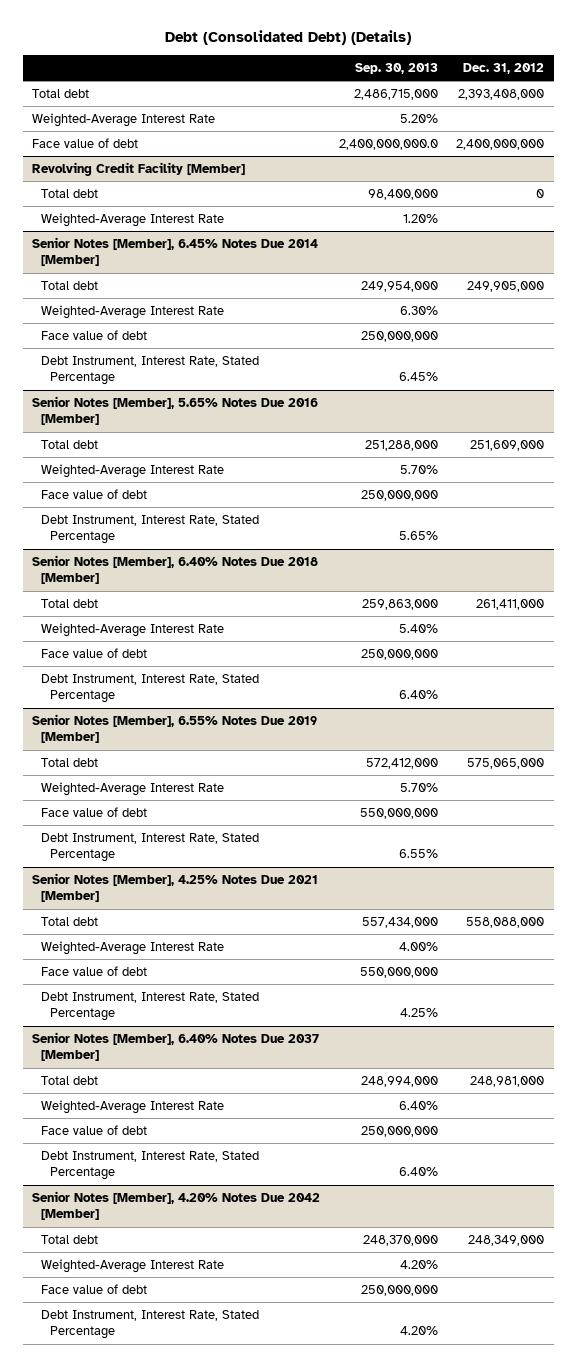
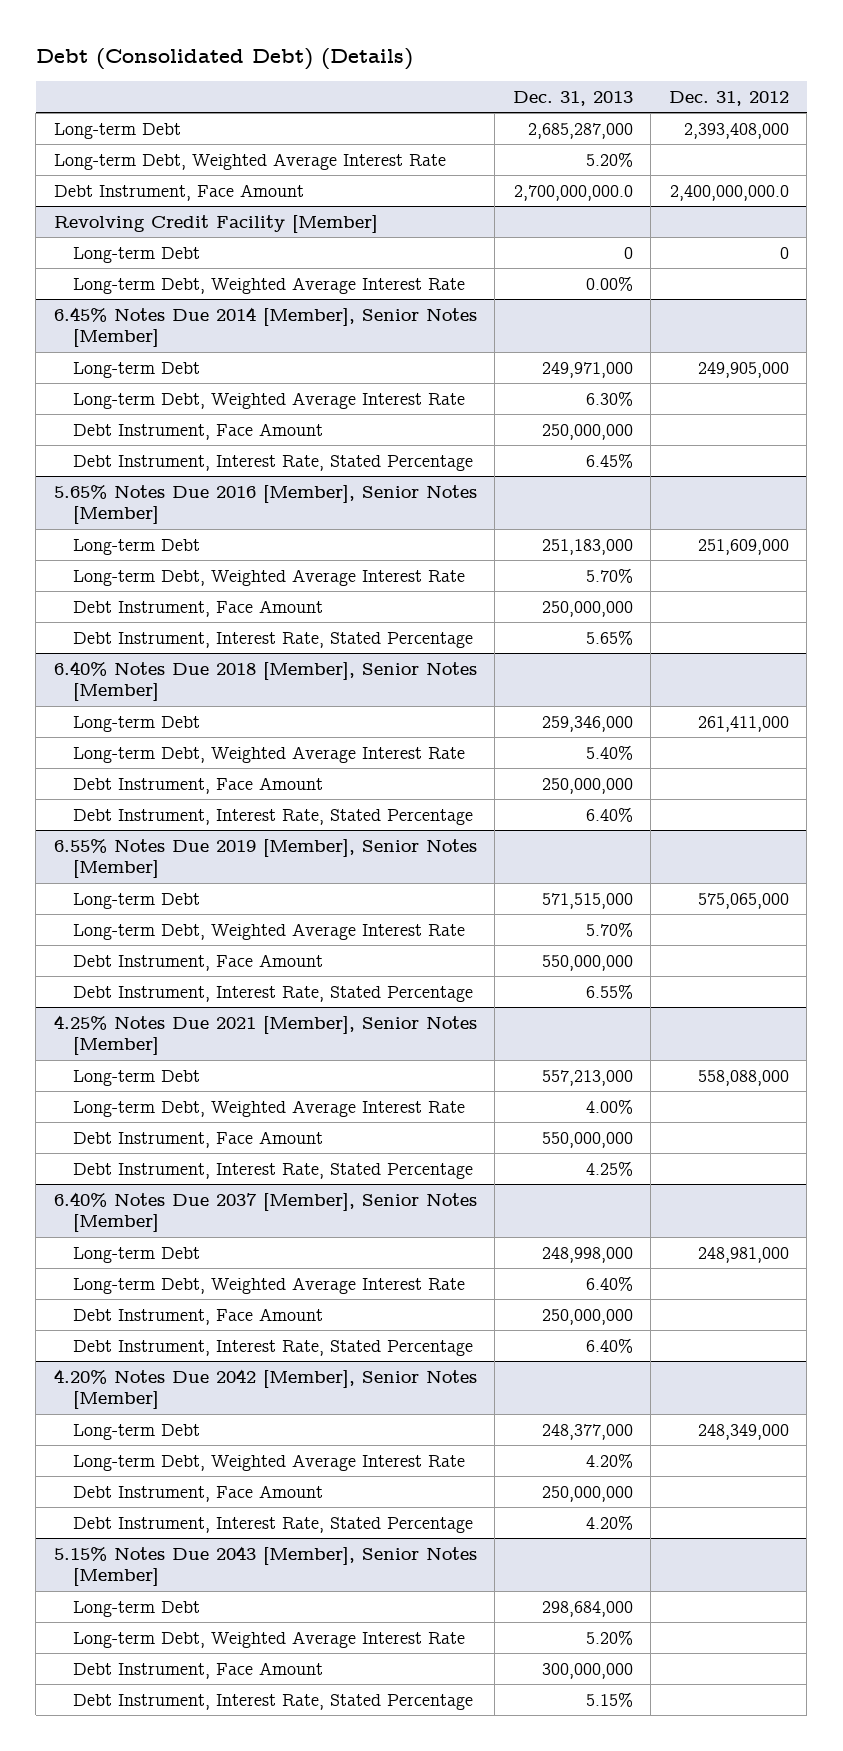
- | Sep. 30, 2013 | Dec. 31, 2012
+ | Dec. 31, 2013 | Dec. 31, 2012
- Total debt | 2,486,715,000 | 2,393,408,000
- Weighted-Average Interest Rate | 5.20% |
- Face value of debt | 2,400,000,000.0 | 2,400,000,000
+ Long-term Debt | 2,685,287,000 | 2,393,408,000
+ Long-term Debt, Weighted Average Interest Rate | 5.20% |
+ Debt Instrument, Face Amount | 2,700,000,000.0 | 2,400,000,000.0
@ Revolving Credit Facility [Member]
- Total debt | 98,400,000 | 0
- Weighted-Average Interest Rate | 1.20% |
- Senior Notes [Member], 6.45% Notes Due 2014 [Member]
- Total debt | 249,954,000 | 249,905,000
- Weighted-Average Interest Rate | 6.30% |
- Face value of debt | 250,000,000 |
@ Revolving Credit Facility [Member]
+ Long-term Debt | 0 | 0
+ Long-term Debt, Weighted Average Interest Rate | 0.00% |
+ 6.45% Notes Due 2014 [Member], Senior Notes [Member]
+ Long-term Debt | 249,971,000 | 249,905,000
+ Long-term Debt, Weighted Average Interest Rate | 6.30% |
+ Debt Instrument, Face Amount | 250,000,000 |
- Senior Notes [Member], 5.65% Notes Due 2016 [Member]
- Total debt | 251,288,000 | 251,609,000
- Weighted-Average Interest Rate | 5.70% |
- Face value of debt | 250,000,000 |
+ 5.65% Notes Due 2016 [Member], Senior Notes [Member]
+ Long-term Debt | 251,183,000 | 251,609,000
+ Long-term Debt, Weighted Average Interest Rate | 5.70% |
+ Debt Instrument, Face Amount | 250,000,000 |
- Senior Notes [Member], 6.40% Notes Due 2018 [Member]
- Total debt | 259,863,000 | 261,411,000
- Weighted-Average Interest Rate | 5.40% |
- Face value of debt | 250,000,000 |
+ 6.40% Notes Due 2018 [Member], Senior Notes [Member]
+ Long-term Debt | 259,346,000 | 261,411,000
+ Long-term Debt, Weighted Average Interest Rate | 5.40% |
+ Debt Instrument, Face Amount | 250,000,000 |
- Senior Notes [Member], 6.55% Notes Due 2019 [Member]
- Total debt | 572,412,000 | 575,065,000
- Weighted-Average Interest Rate | 5.70% |
- Face value of debt | 550,000,000 |
+ 6.55% Notes Due 2019 [Member], Senior Notes [Member]
+ Long-term Debt | 571,515,000 | 575,065,000
+ Long-term Debt, Weighted Average Interest Rate | 5.70% |
+ Debt Instrument, Face Amount | 550,000,000 |
- Senior Notes [Member], 4.25% Notes Due 2021 [Member]
- Total debt | 557,434,000 | 558,088,000
- Weighted-Average Interest Rate | 4.00% |
- Face value of debt | 550,000,000 |
+ 4.25% Notes Due 2021 [Member], Senior Notes [Member]
+ Long-term Debt | 557,213,000 | 558,088,000
+ Long-term Debt, Weighted Average Interest Rate | 4.00% |
+ Debt Instrument, Face Amount | 550,000,000 |
- Senior Notes [Member], 6.40% Notes Due 2037 [Member]
- Total debt | 248,994,000 | 248,981,000
- Weighted-Average Interest Rate | 6.40% |
- Face value of debt | 250,000,000 |
+ 6.40% Notes Due 2037 [Member], Senior Notes [Member]
+ Long-term Debt | 248,998,000 | 248,981,000
+ Long-term Debt, Weighted Average Interest Rate | 6.40% |
+ Debt Instrument, Face Amount | 250,000,000 |
- Senior Notes [Member], 4.20% Notes Due 2042 [Member]
- Total debt | 248,370,000 | 248,349,000
- Weighted-Average Interest Rate | 4.20% |
- Face value of debt | 250,000,000 |
+ 4.20% Notes Due 2042 [Member], Senior Notes [Member]
+ Long-term Debt | 248,377,000 | 248,349,000
+ Long-term Debt, Weighted Average Interest Rate | 4.20% |
+ Debt Instrument, Face Amount | 250,000,000 |
+ 5.15% Notes Due 2043 [Member], Senior Notes [Member]
+ Long-term Debt | 298,684,000 |
+ Long-term Debt, Weighted Average Interest Rate | 5.20% |
+ Debt Instrument, Face Amount | 300,000,000 |
+ Debt Instrument, Interest Rate, Stated Percentage | 5.15% |

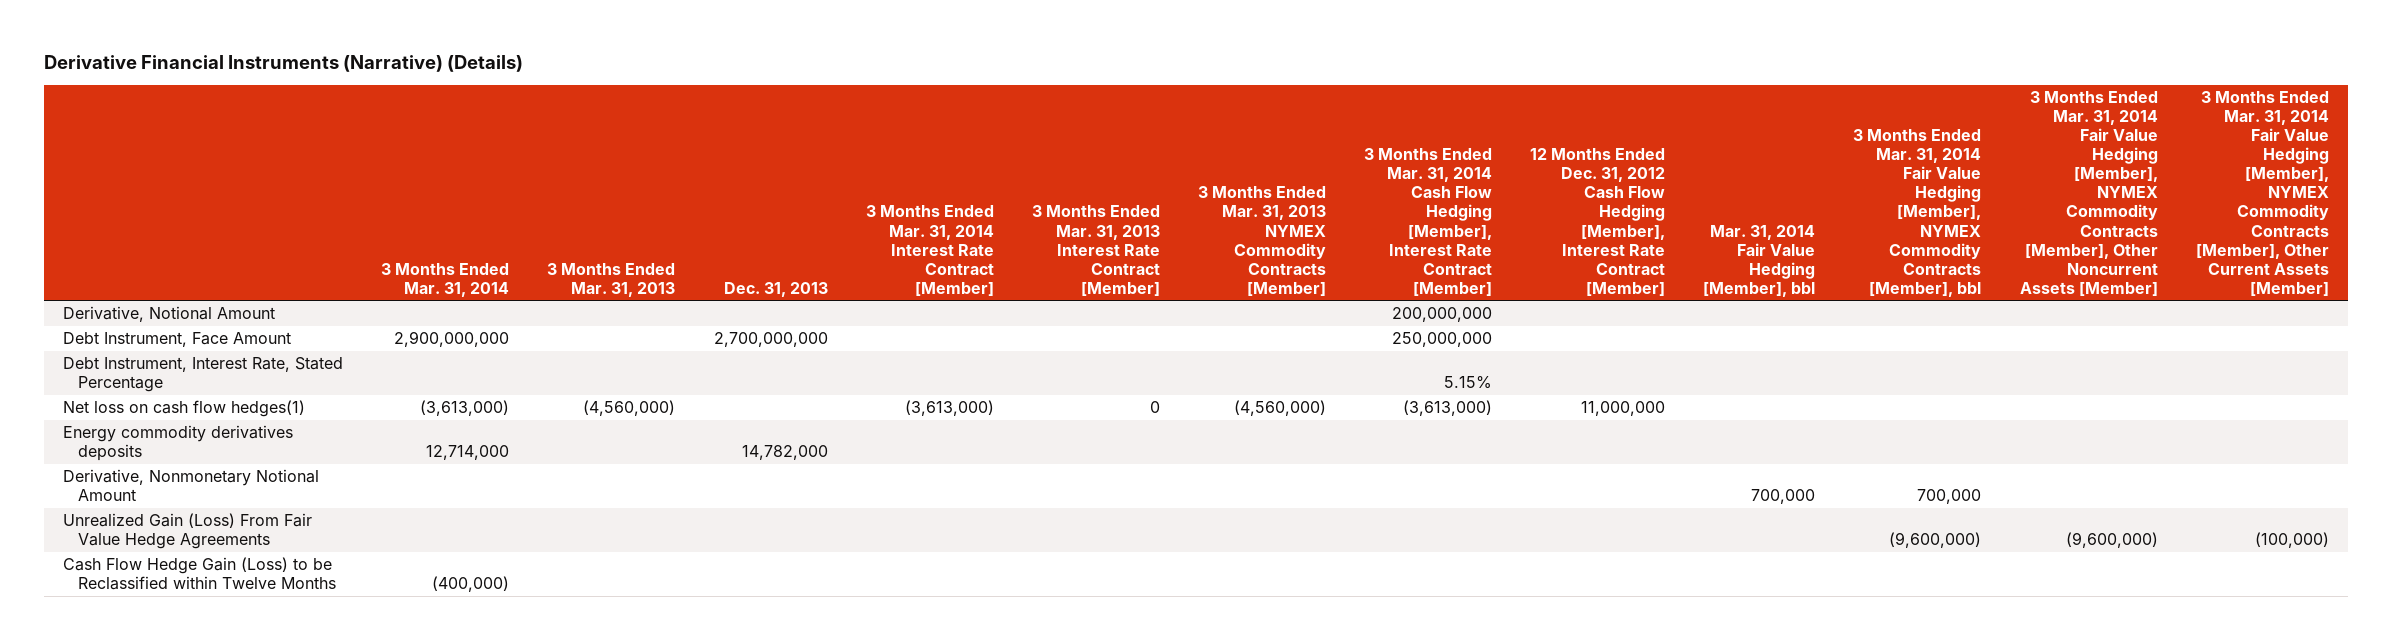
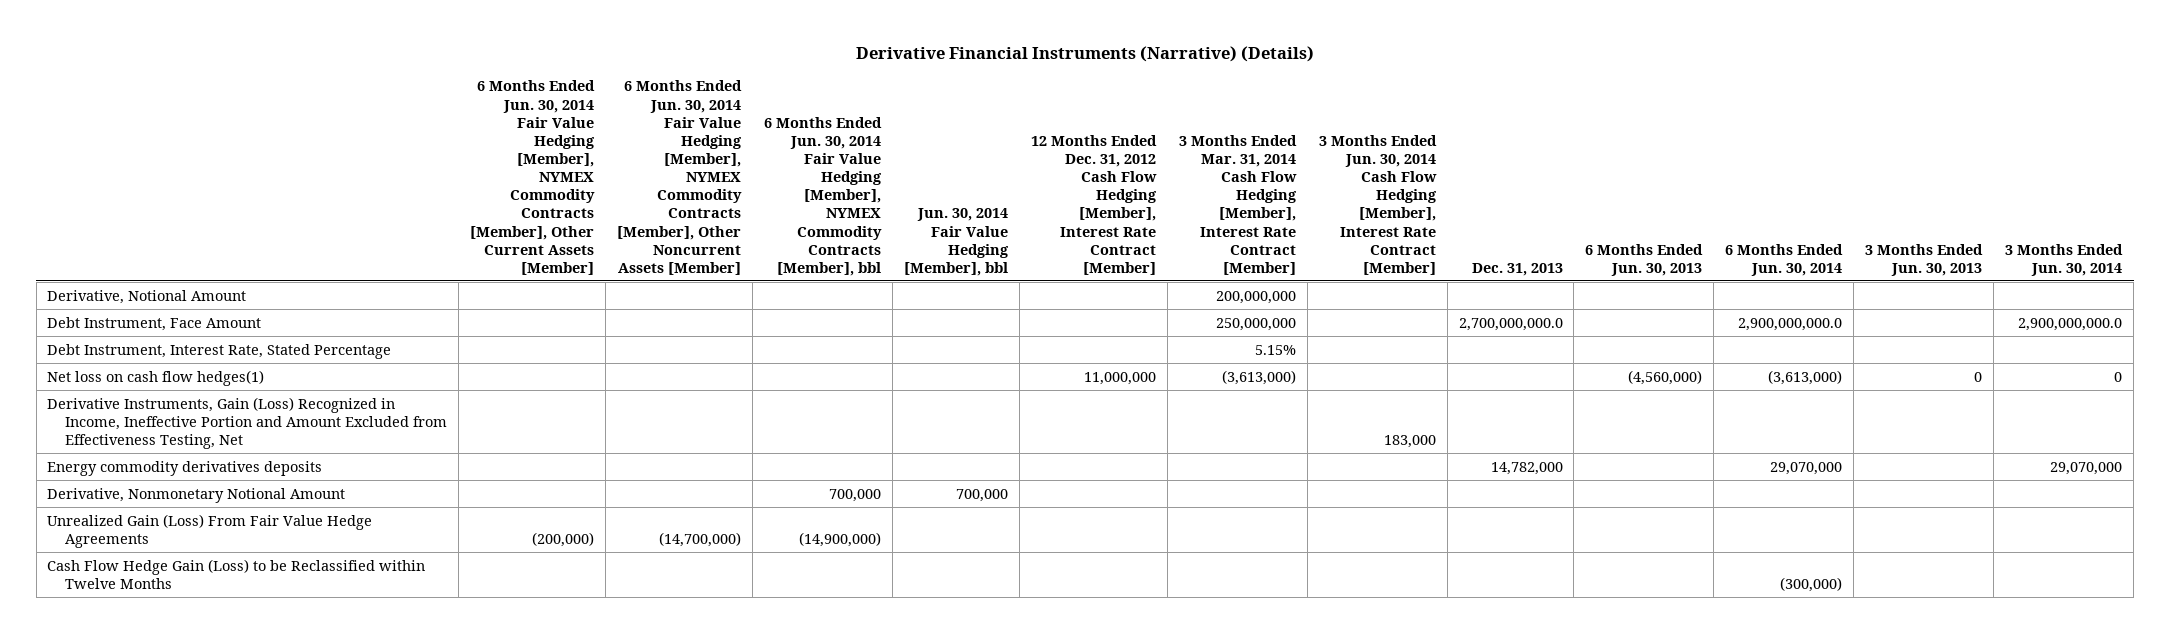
- | 3 Months Ended Mar. 31, 2014 | 3 Months Ended Mar. 31, 2013 | Dec. 31, 2013 | 3 Months Ended Mar. 31, 2014 Interest Rate Contract [Member] | 3 Months Ended Mar. 31, 2013 Interest Rate Contract [Member] | 3 Months Ended Mar. 31, 2013 NYMEX Commodity Contracts [Member] | 3 Months Ended Mar. 31, 2014 Cash Flow Hedging [Member], Interest Rate Contract [Member] | 12 Months Ended Dec. 31, 2012 Cash Flow Hedging [Member], Interest Rate Contract [Member] | Mar. 31, 2014 Fair Value Hedging [Member], bbl | 3 Months Ended Mar. 31, 2014 Fair Value Hedging [Member], NYMEX Commodity Contracts [Member], bbl | 3 Months Ended Mar. 31, 2014 Fair Value Hedging [Member], NYMEX Commodity Contracts [Member], Other Noncurrent Assets [Member] | 3 Months Ended Mar. 31, 2014 Fair Value Hedging [Member], NYMEX Commodity Contracts [Member], Other Current Assets [Member]
+ | 6 Months Ended Jun. 30, 2014 Fair Value Hedging [Member], NYMEX Commodity Contracts [Member], Other Current Assets [Member] | 6 Months Ended Jun. 30, 2014 Fair Value Hedging [Member], NYMEX Commodity Contracts [Member], Other Noncurrent Assets [Member] | 6 Months Ended Jun. 30, 2014 Fair Value Hedging [Member], NYMEX Commodity Contracts [Member], bbl | Jun. 30, 2014 Fair Value Hedging [Member], bbl | 12 Months Ended Dec. 31, 2012 Cash Flow Hedging [Member], Interest Rate Contract [Member] | 3 Months Ended Mar. 31, 2014 Cash Flow Hedging [Member], Interest Rate Contract [Member] | 3 Months Ended Jun. 30, 2014 Cash Flow Hedging [Member], Interest Rate Contract [Member] | Dec. 31, 2013 | 6 Months Ended Jun. 30, 2013 | 6 Months Ended Jun. 30, 2014 | 3 Months Ended Jun. 30, 2013 | 3 Months Ended Jun. 30, 2014
- Debt Instrument, Face Amount | 2,900,000,000 | | 2,700,000,000 | | | | 250,000,000 | | | | |
+ Debt Instrument, Face Amount | | | | | | 250,000,000 | | 2,700,000,000.0 | | 2,900,000,000.0 | | 2,900,000,000.0
+ Derivative Instruments, Gain (Loss) Recognized in Income, Ineffective Portion and Amount Excluded from Effectiveness Testing, Net | | | | | | | 183,000 | | | | |

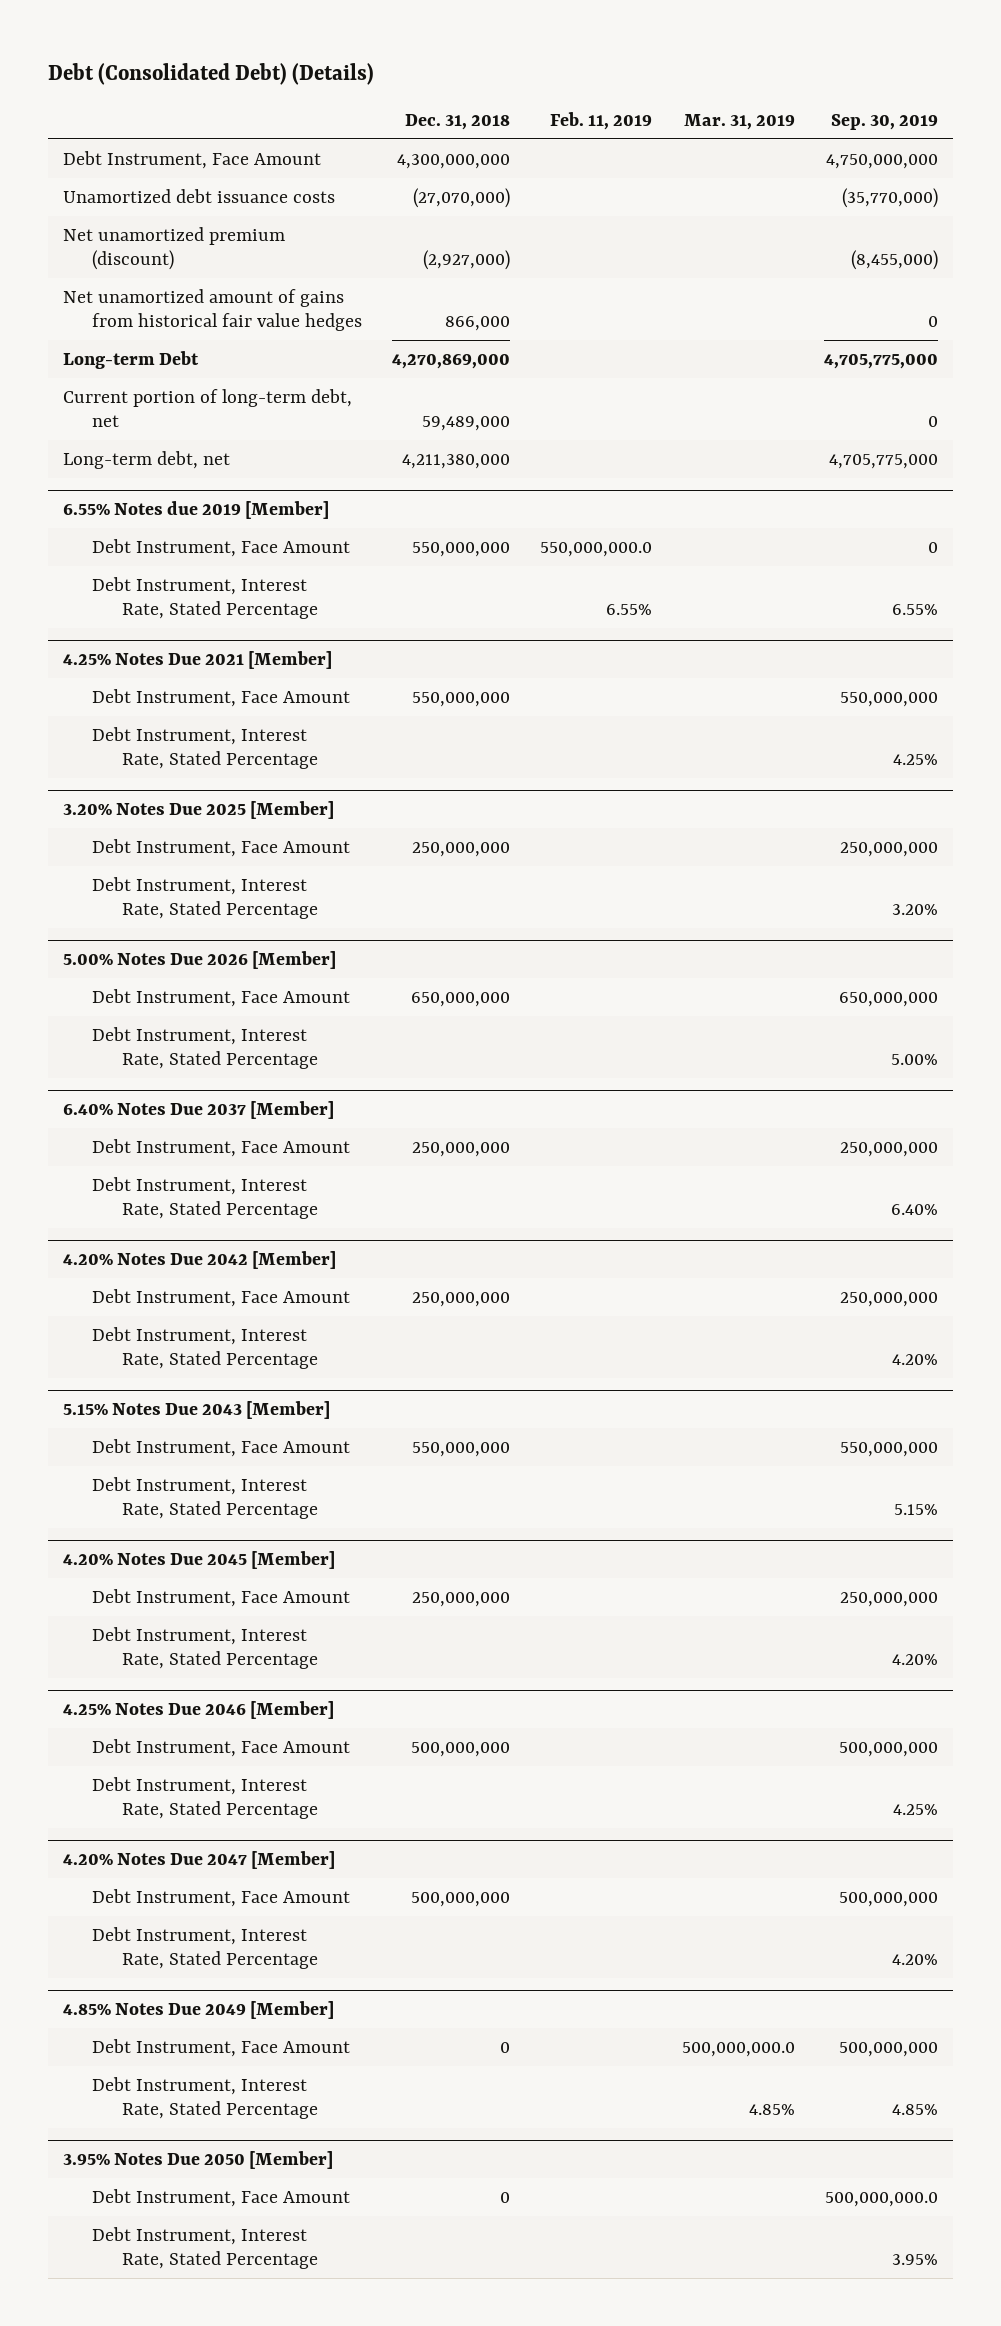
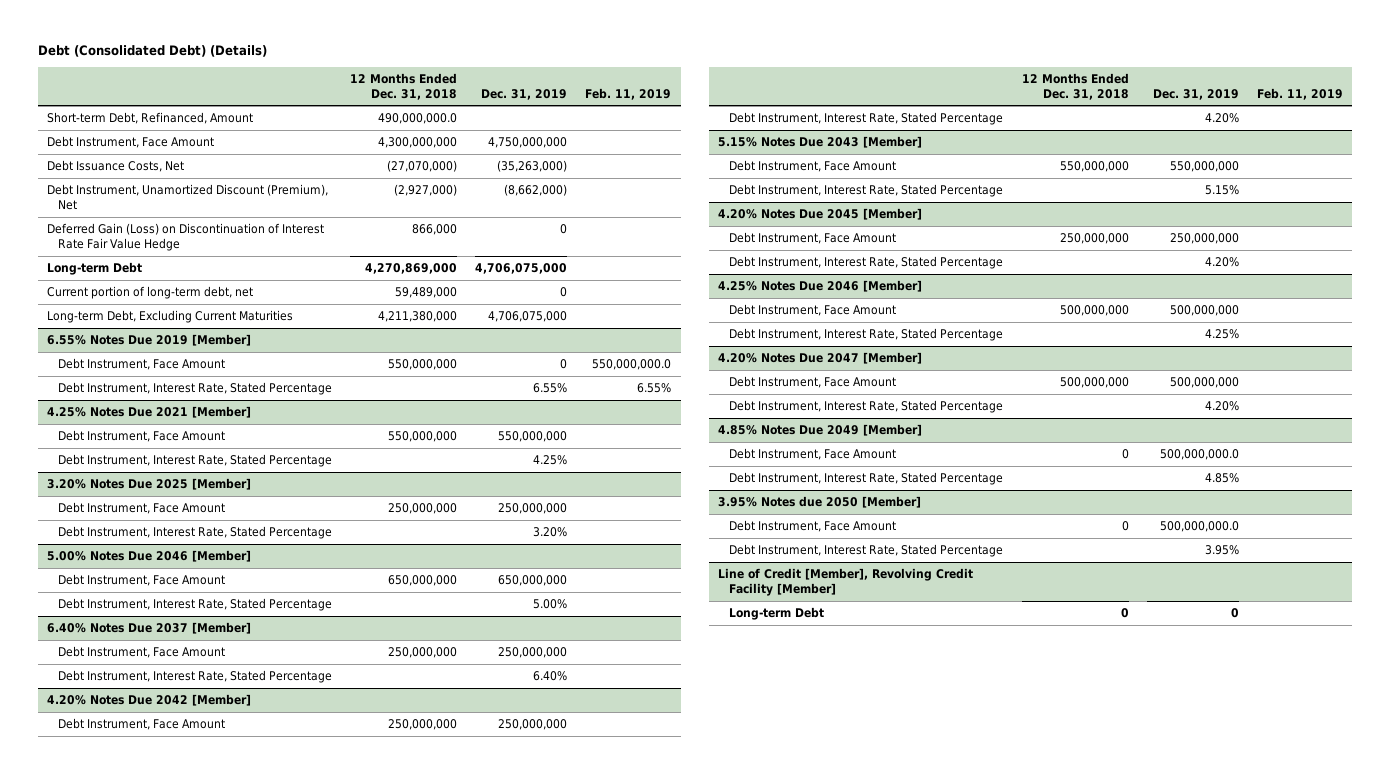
- | Dec. 31, 2018 | Feb. 11, 2019 | Mar. 31, 2019 | Sep. 30, 2019
+ | 12 Months Ended Dec. 31, 2018 | Dec. 31, 2019 | Feb. 11, 2019
+ Short-term Debt, Refinanced, Amount | 490,000,000.0 | |
- Unamortized debt issuance costs | (27,070,000) | | | (35,770,000)
- Net unamortized premium (discount) | (2,927,000) | | | (8,455,000)
- Net unamortized amount of gains from historical fair value hedges | 866,000 | | | 0
+ Debt Issuance Costs, Net | (27,070,000) | (35,263,000) |
+ Debt Instrument, Unamortized Discount (Premium), Net | (2,927,000) | (8,662,000) |
+ Deferred Gain (Loss) on Discontinuation of Interest Rate Fair Value Hedge | 866,000 | 0 |
- Long-term debt, net | 4,211,380,000 | | | 4,705,775,000
- 6.55% Notes due 2019 [Member]
+ Long-term Debt, Excluding Current Maturities | 4,211,380,000 | 4,706,075,000 |
+ 6.55% Notes Due 2019 [Member]
- 5.00% Notes Due 2026 [Member]
+ 5.00% Notes Due 2046 [Member]
- 3.95% Notes Due 2050 [Member]
+ 3.95% Notes due 2050 [Member]
+ Line of Credit [Member], Revolving Credit Facility [Member]
+ Long-term Debt | 0 | 0 |

